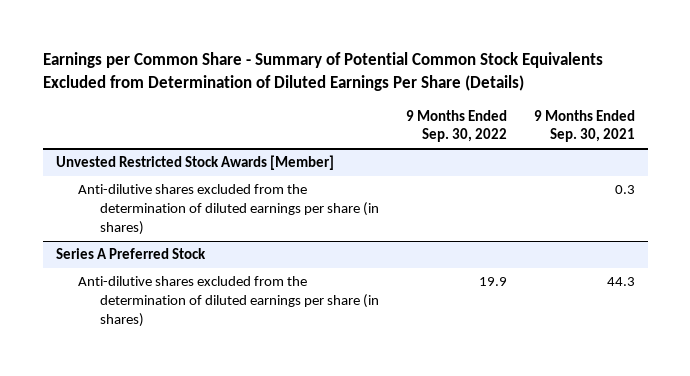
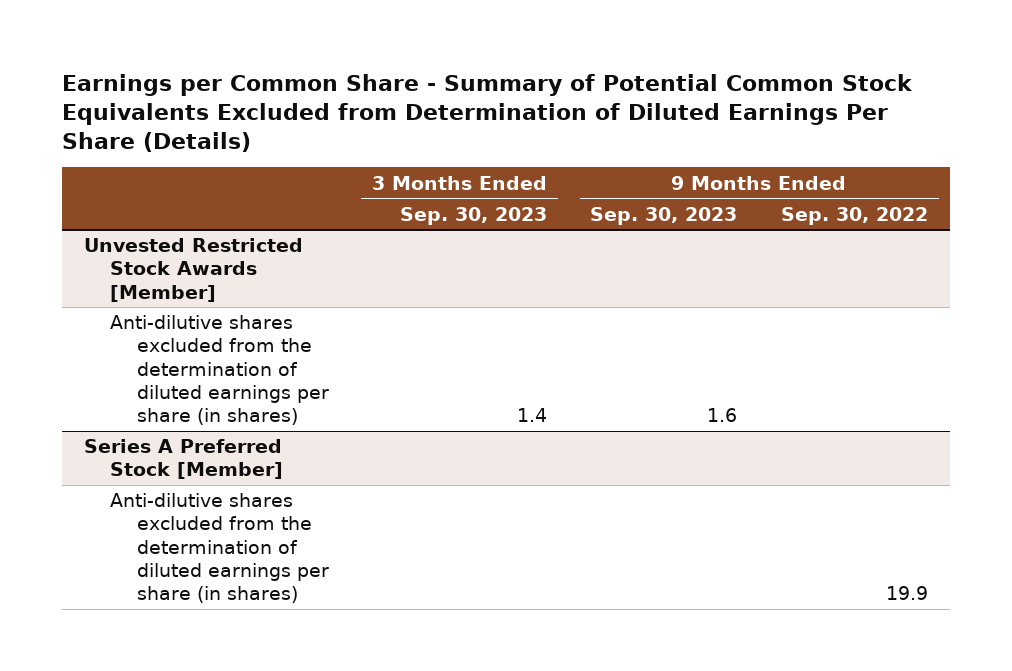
- | 9 Months Ended Sep. 30, 2022 | 9 Months Ended Sep. 30, 2021
+ | 3 Months Ended Sep. 30, 2023 | 9 Months Ended Sep. 30, 2023 | 9 Months Ended Sep. 30, 2022
- Series A Preferred Stock
+ Series A Preferred Stock [Member]

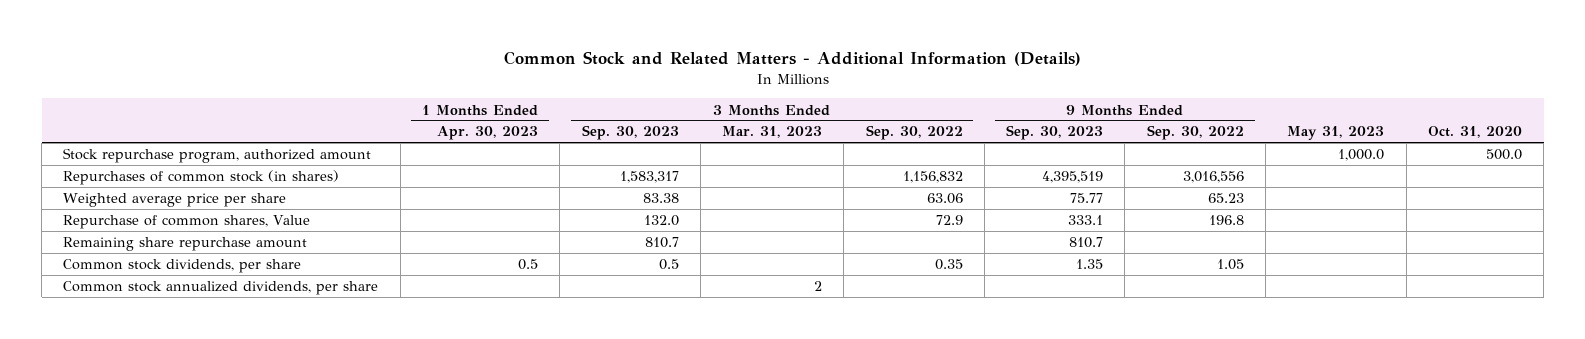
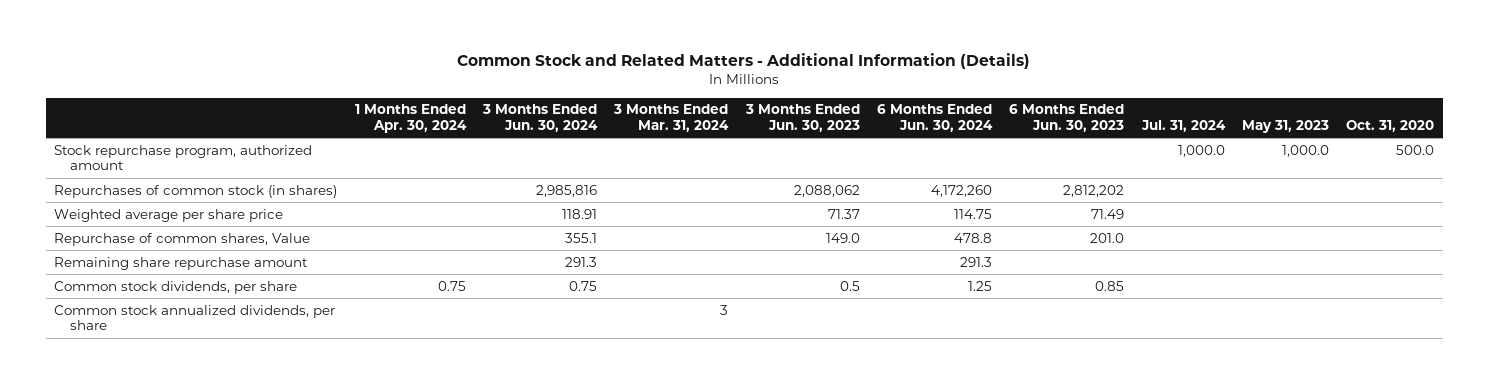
- | 1 Months Ended Apr. 30, 2023 | 3 Months Ended Sep. 30, 2023 | 3 Months Ended Mar. 31, 2023 | 3 Months Ended Sep. 30, 2022 | 9 Months Ended Sep. 30, 2023 | 9 Months Ended Sep. 30, 2022 | May 31, 2023 | Oct. 31, 2020
+ | 1 Months Ended Apr. 30, 2024 | 3 Months Ended Jun. 30, 2024 | 3 Months Ended Mar. 31, 2024 | 3 Months Ended Jun. 30, 2023 | 6 Months Ended Jun. 30, 2024 | 6 Months Ended Jun. 30, 2023 | Jul. 31, 2024 | May 31, 2023 | Oct. 31, 2020
- Weighted average price per share | | 83.38 | | 63.06 | 75.77 | 65.23 | |
+ Weighted average per share price | | 118.91 | | 71.37 | 114.75 | 71.49 | | |

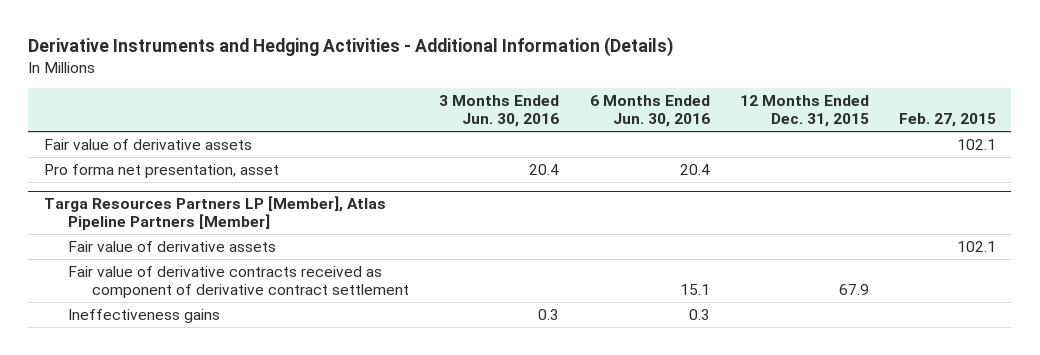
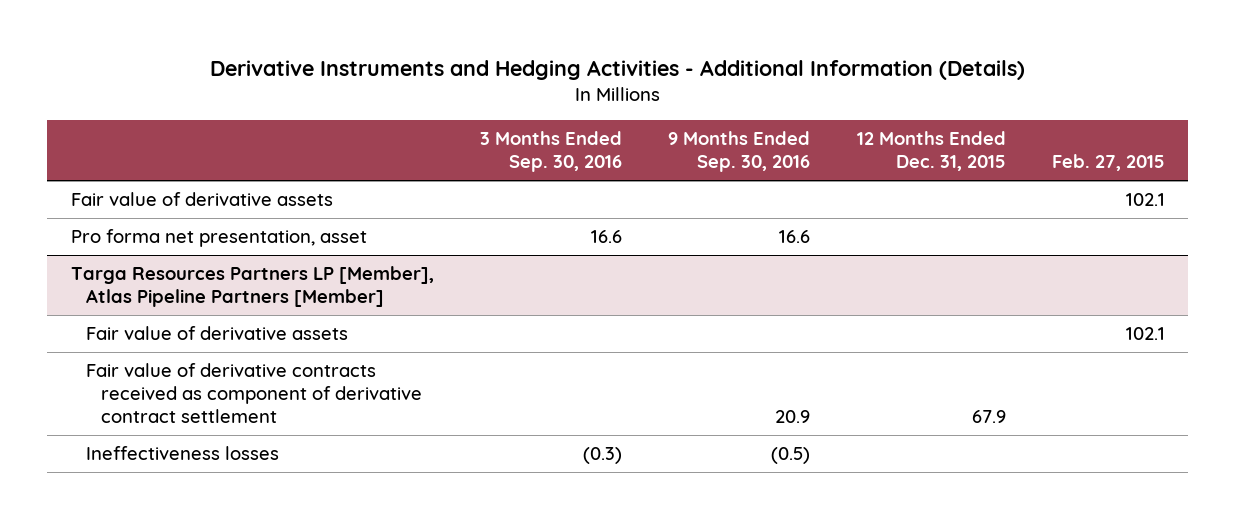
- | 3 Months Ended Jun. 30, 2016 | 6 Months Ended Jun. 30, 2016 | 12 Months Ended Dec. 31, 2015 | Feb. 27, 2015
+ | 3 Months Ended Sep. 30, 2016 | 9 Months Ended Sep. 30, 2016 | 12 Months Ended Dec. 31, 2015 | Feb. 27, 2015
@ Targa Resources Partners LP [Member], Atlas Pipeline Partners [Member]
- Ineffectiveness gains | 0.3 | 0.3 | |
+ Ineffectiveness losses | (0.3) | (0.5) | |

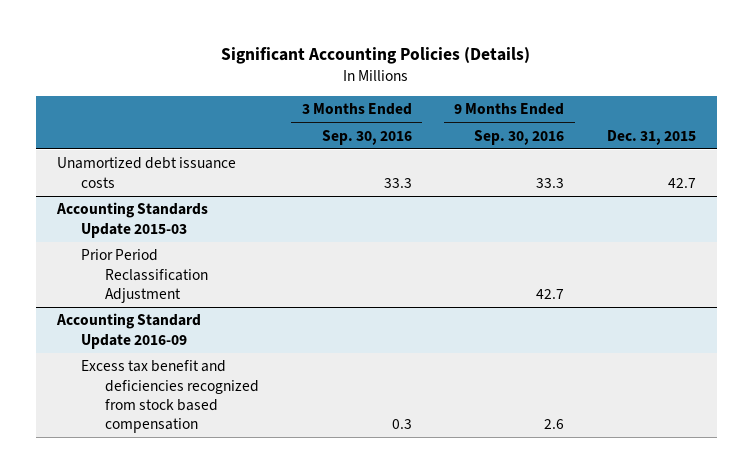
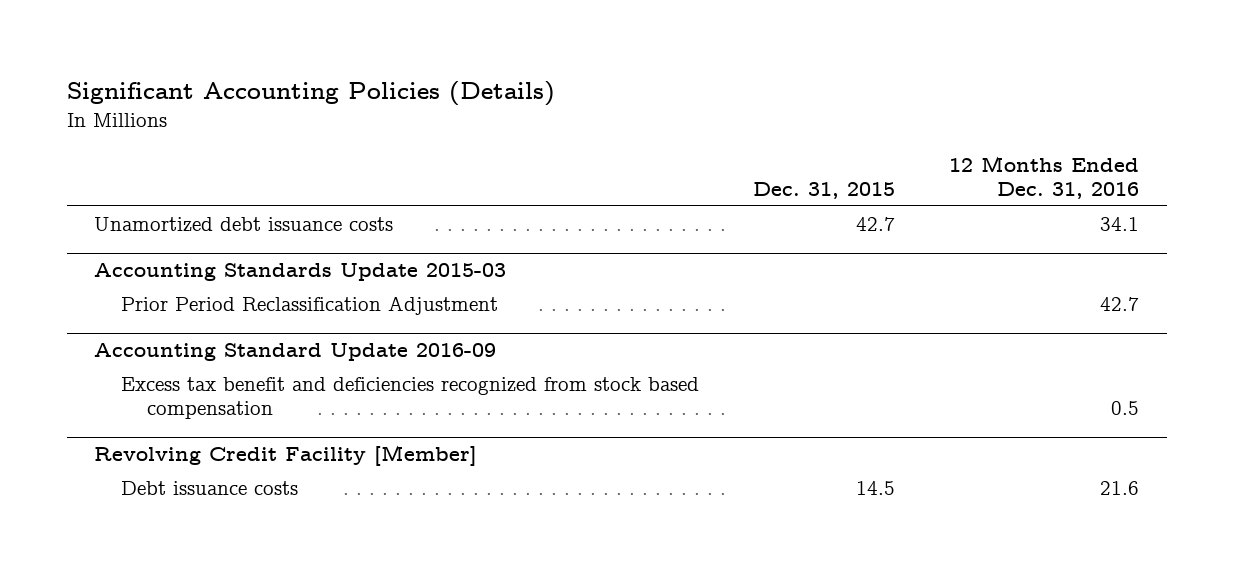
- | 3 Months Ended Sep. 30, 2016 | 9 Months Ended Sep. 30, 2016 | Dec. 31, 2015
+ | Dec. 31, 2015 | 12 Months Ended Dec. 31, 2016
+ Revolving Credit Facility [Member]
+ Debt issuance costs | 14.5 | 21.6

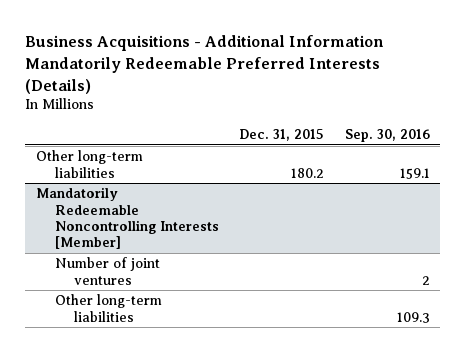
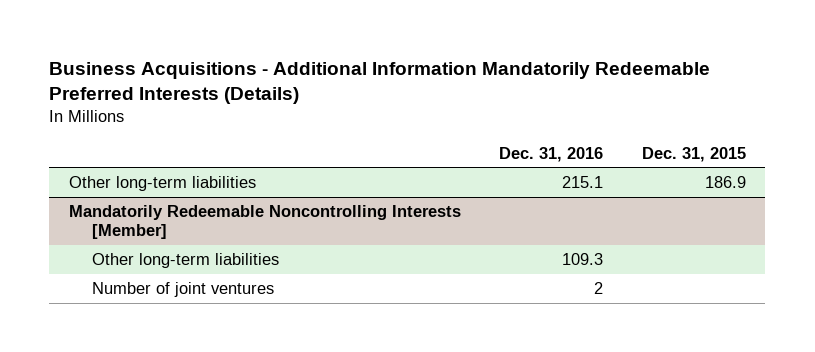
- | Dec. 31, 2015 | Sep. 30, 2016
+ | Dec. 31, 2016 | Dec. 31, 2015
- Other long-term liabilities | 180.2 | 159.1
+ Other long-term liabilities | 215.1 | 186.9
@ Mandatorily Redeemable Noncontrolling Interests [Member]
moved down: Number of joint ventures | 2 |

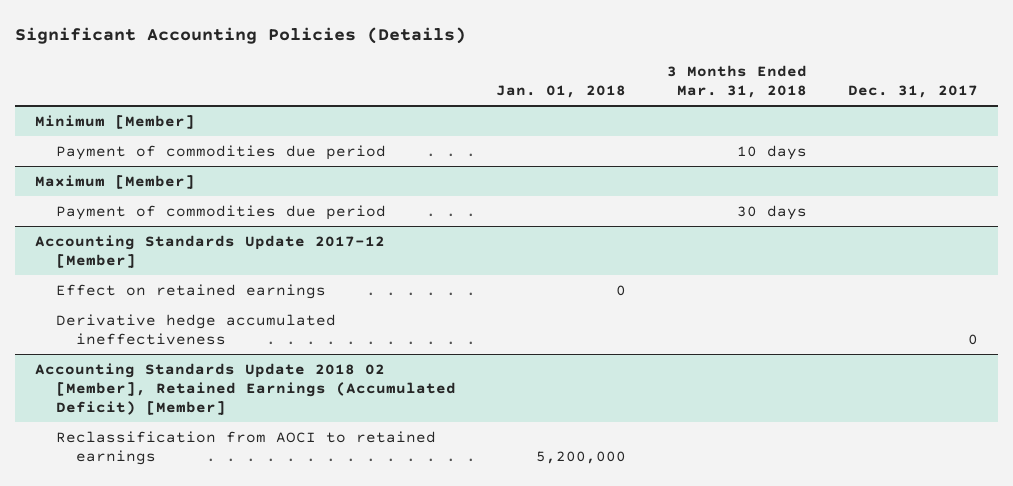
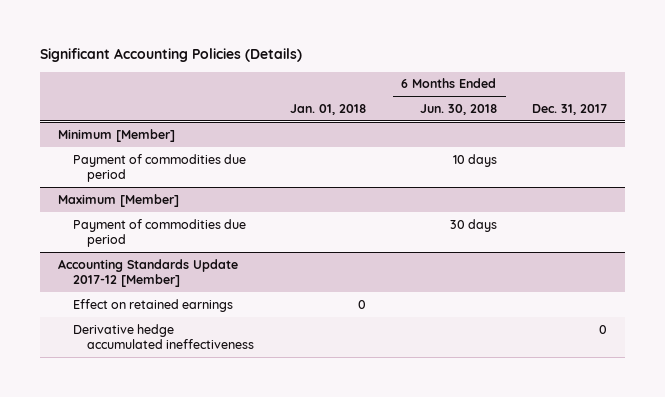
- | Jan. 01, 2018 | 3 Months Ended Mar. 31, 2018 | Dec. 31, 2017
+ | Jan. 01, 2018 | 6 Months Ended Jun. 30, 2018 | Dec. 31, 2017
- Accounting Standards Update 2018 02 [Member], Retained Earnings (Accumulated Deficit) [Member]
- Reclassification from AOCI to retained earnings | 5,200,000 | |

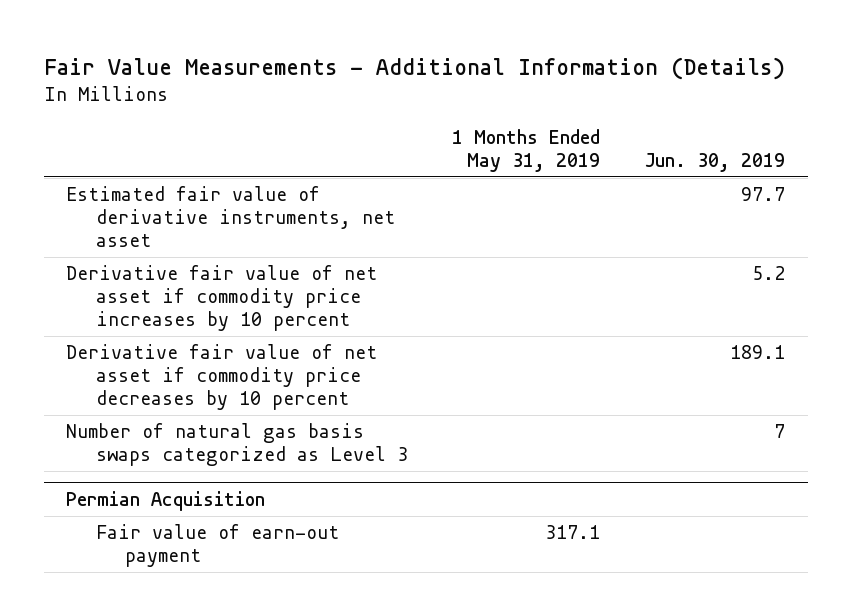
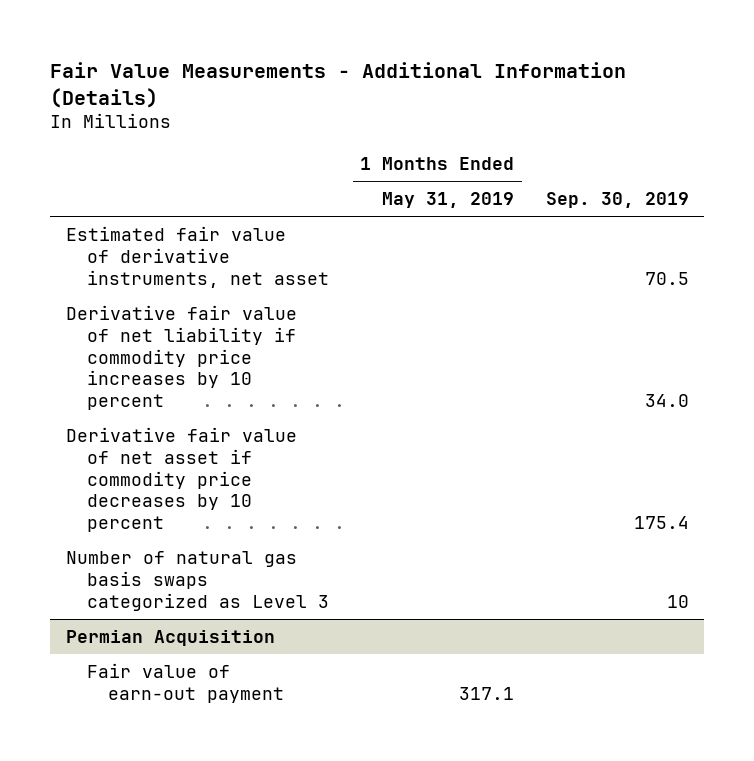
- | 1 Months Ended May 31, 2019 | Jun. 30, 2019
+ | 1 Months Ended May 31, 2019 | Sep. 30, 2019
- Derivative fair value of net asset if commodity price increases by 10 percent | | 5.2
+ Derivative fair value of net liability if commodity price increases by 10 percent | | 34.0

